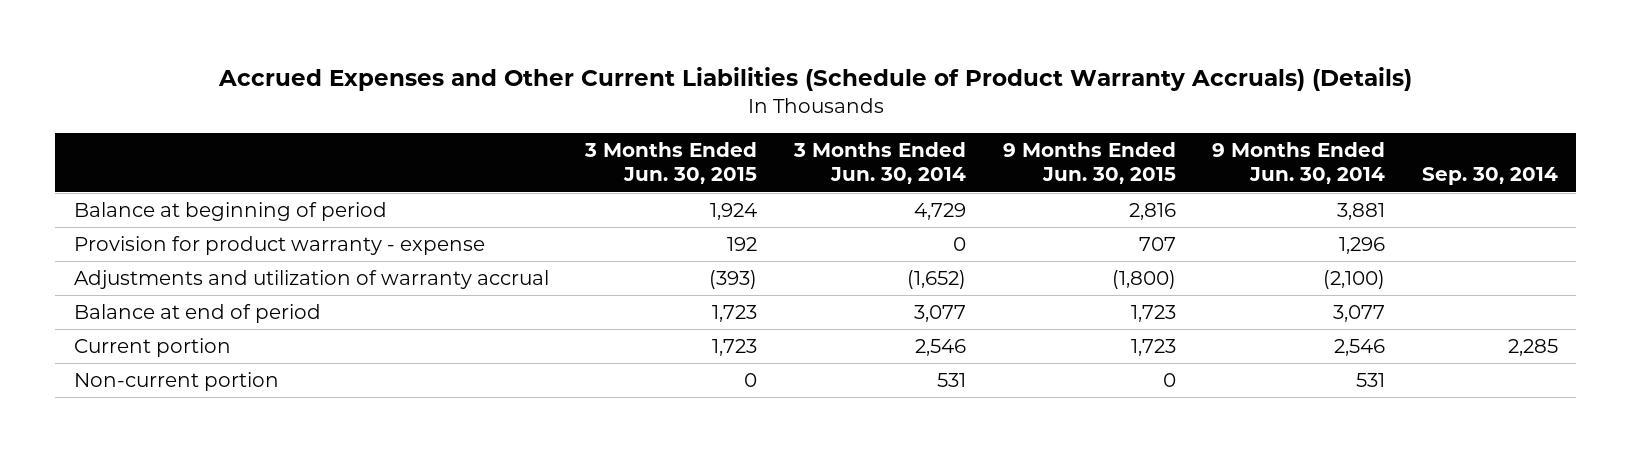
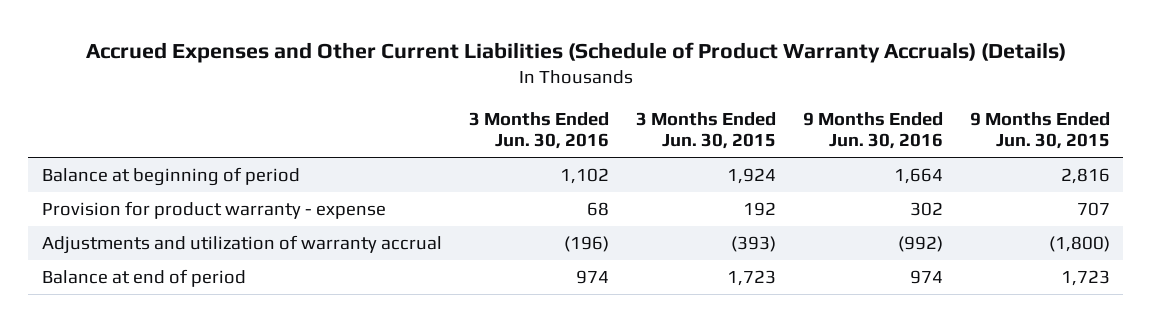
- | 3 Months Ended Jun. 30, 2015 | 3 Months Ended Jun. 30, 2014 | 9 Months Ended Jun. 30, 2015 | 9 Months Ended Jun. 30, 2014 | Sep. 30, 2014
+ | 3 Months Ended Jun. 30, 2016 | 3 Months Ended Jun. 30, 2015 | 9 Months Ended Jun. 30, 2016 | 9 Months Ended Jun. 30, 2015
- Current portion | 1,723 | 2,546 | 1,723 | 2,546 | 2,285
- Non-current portion | 0 | 531 | 0 | 531 |

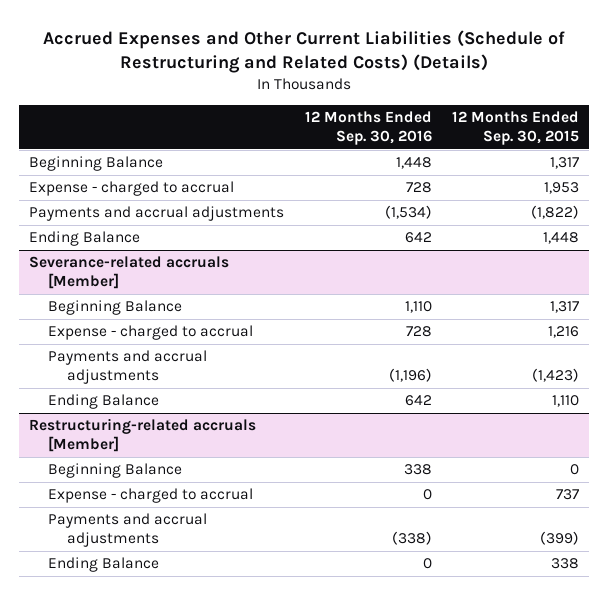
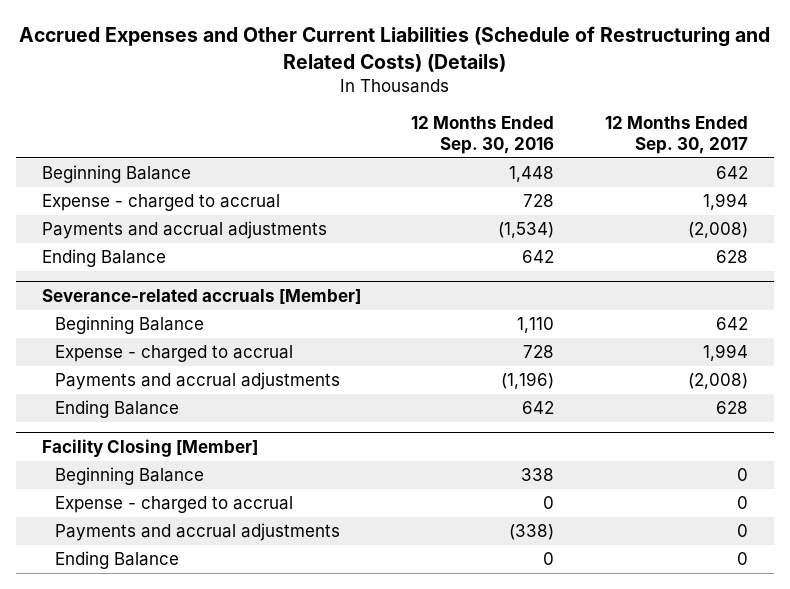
- | 12 Months Ended Sep. 30, 2016 | 12 Months Ended Sep. 30, 2015
+ | 12 Months Ended Sep. 30, 2016 | 12 Months Ended Sep. 30, 2017
- Restructuring-related accruals [Member]
+ Facility Closing [Member]

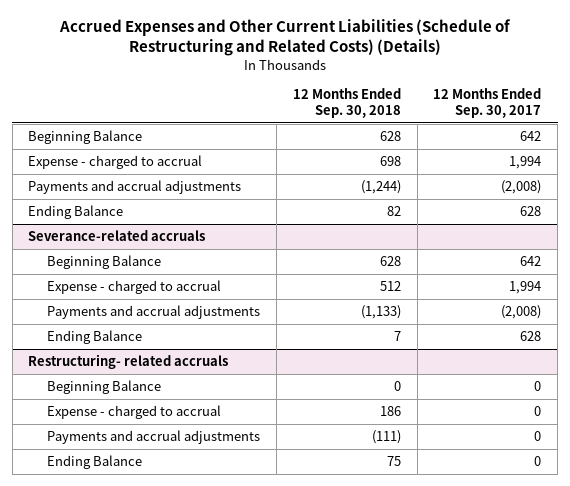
- | 12 Months Ended Sep. 30, 2016 | 12 Months Ended Sep. 30, 2017
+ | 12 Months Ended Sep. 30, 2018 | 12 Months Ended Sep. 30, 2017
- Severance-related accruals [Member]
+ Severance-related accruals
- Facility Closing [Member]
+ Restructuring- related accruals

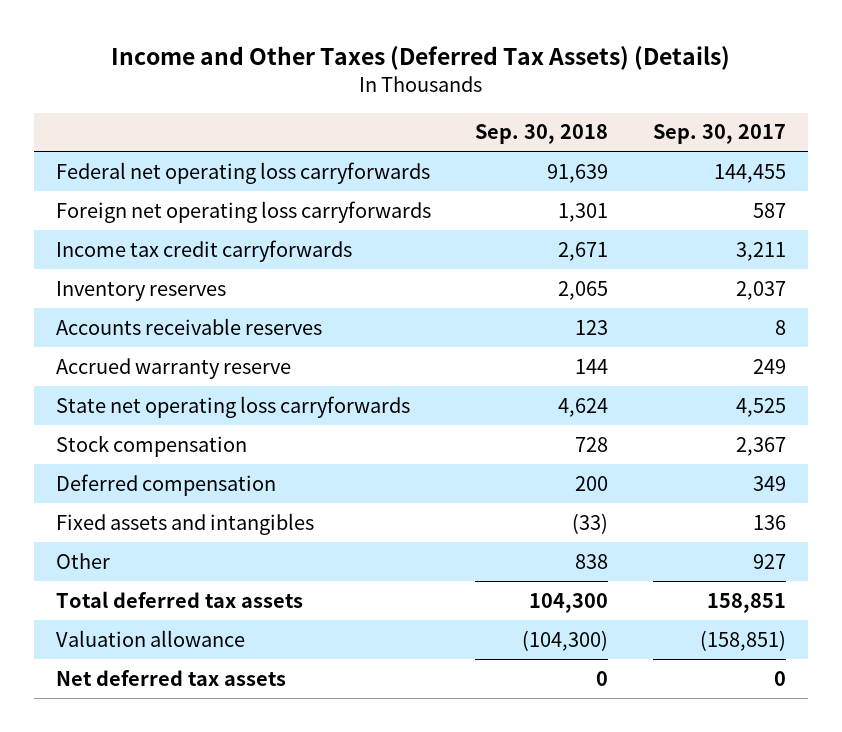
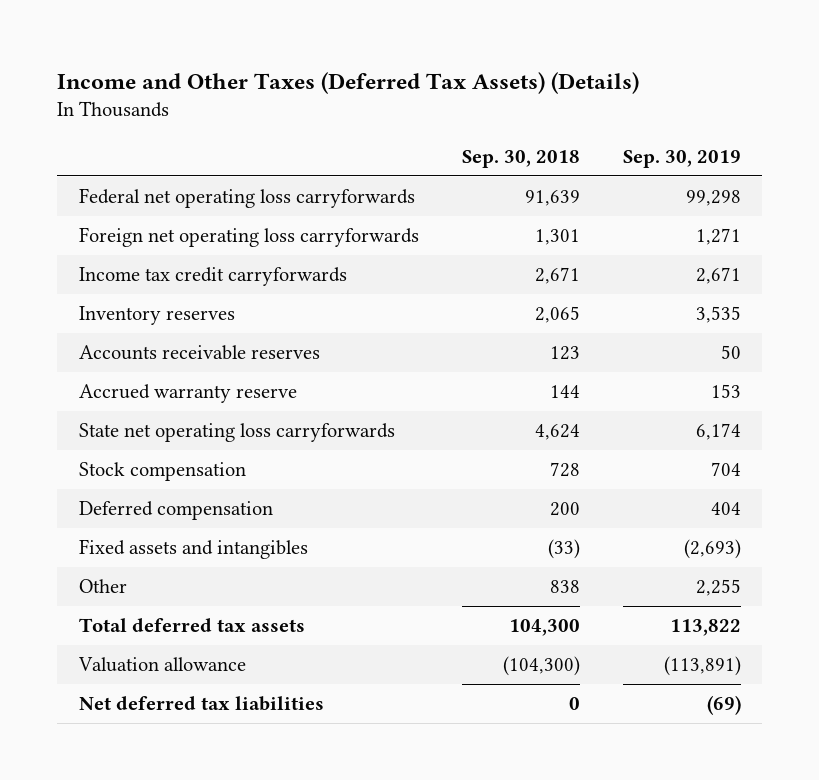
- | Sep. 30, 2018 | Sep. 30, 2017
+ | Sep. 30, 2018 | Sep. 30, 2019
- Net deferred tax assets | 0 | 0
+ Net deferred tax liabilities | 0 | (69)

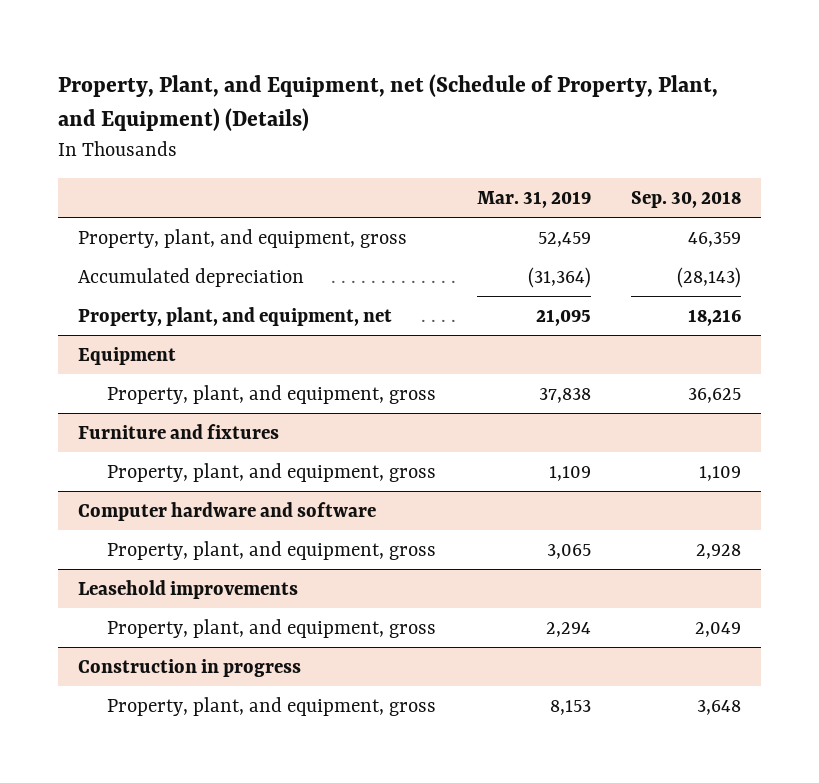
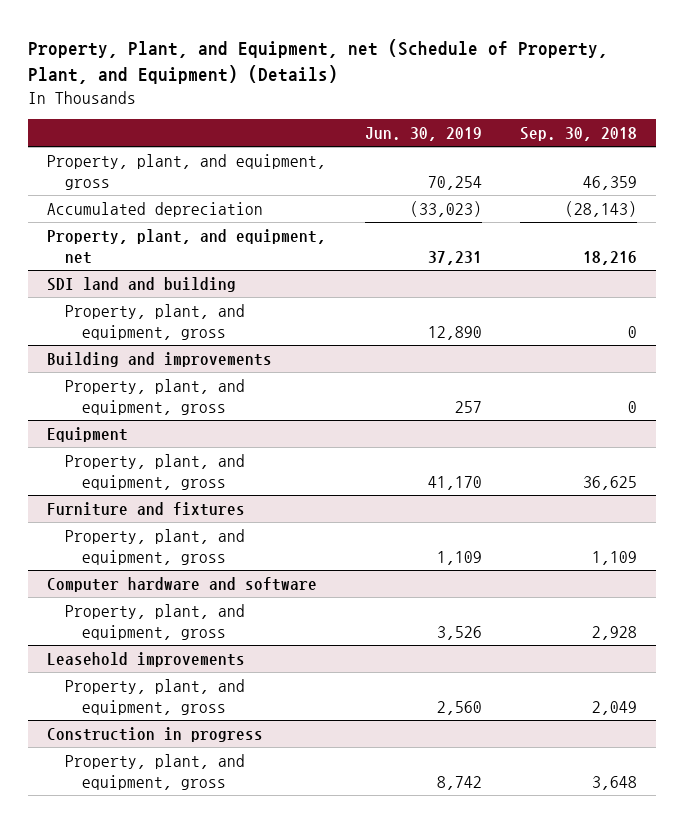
- | Mar. 31, 2019 | Sep. 30, 2018
+ | Jun. 30, 2019 | Sep. 30, 2018
+ SDI land and building
+ Property, plant, and equipment, gross | 12,890 | 0
+ Building and improvements
+ Property, plant, and equipment, gross | 257 | 0

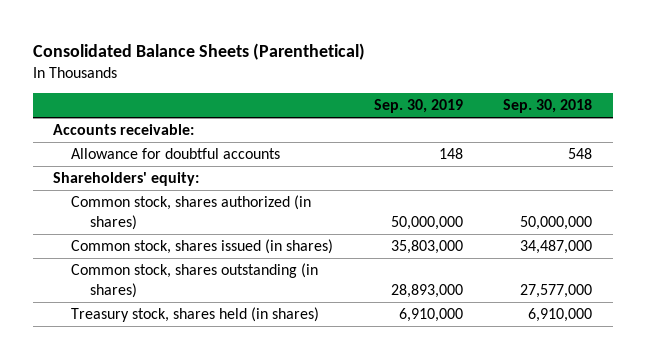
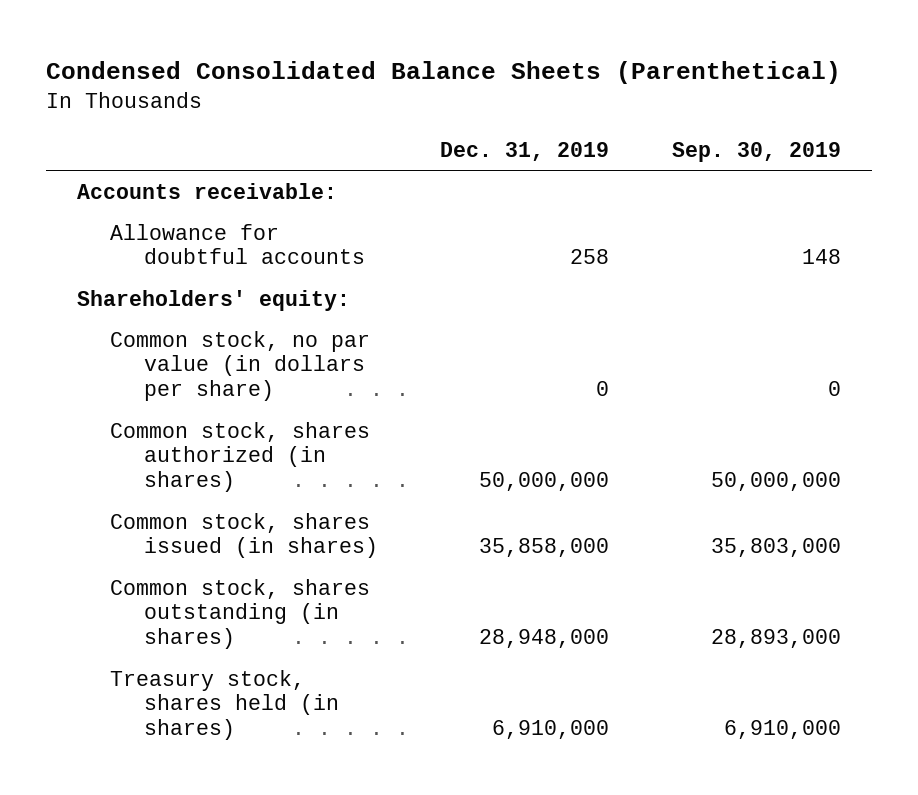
- Consolidated Balance Sheets (Parenthetical)
+ Condensed Consolidated Balance Sheets (Parenthetical)
- | Sep. 30, 2019 | Sep. 30, 2018
+ | Dec. 31, 2019 | Sep. 30, 2019
+ Common stock, no par value (in dollars per share) | 0 | 0

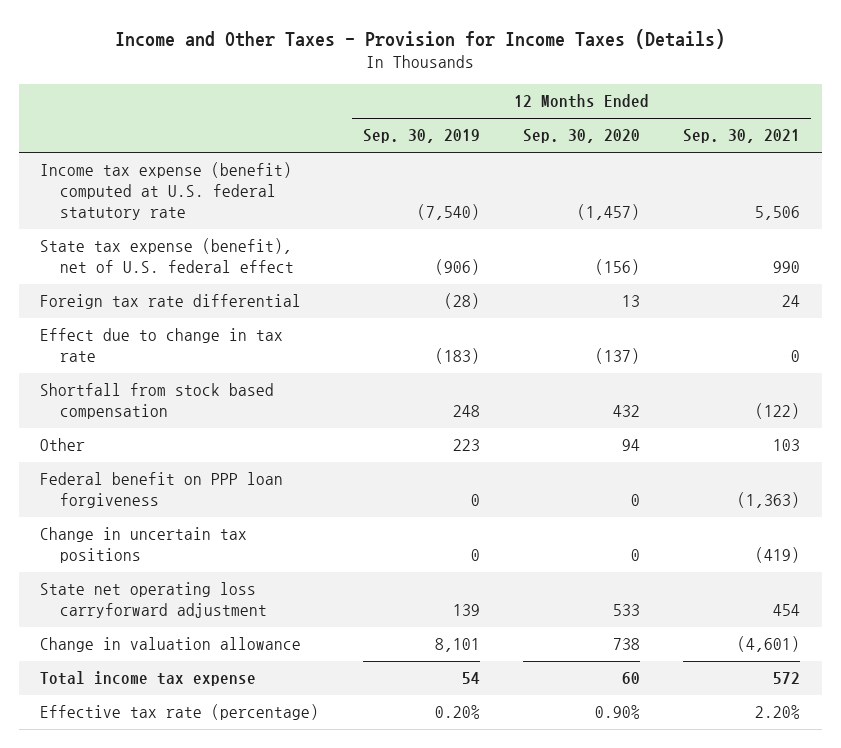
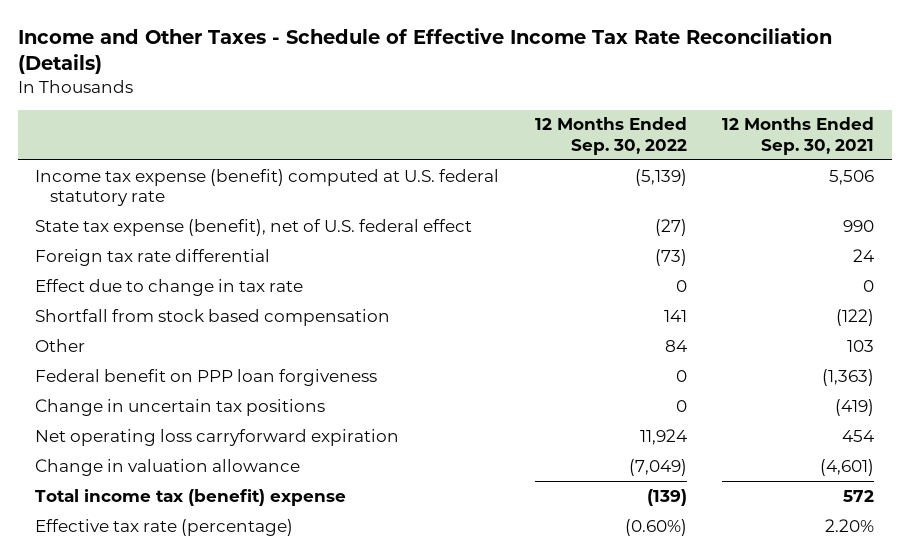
- Income and Other Taxes - Provision for Income Taxes (Details)
+ Income and Other Taxes - Schedule of Effective Income Tax Rate Reconciliation (Details)
- | 12 Months Ended Sep. 30, 2019 | 12 Months Ended Sep. 30, 2020 | 12 Months Ended Sep. 30, 2021
+ | 12 Months Ended Sep. 30, 2022 | 12 Months Ended Sep. 30, 2021
- State net operating loss carryforward adjustment | 139 | 533 | 454
+ Net operating loss carryforward expiration | 11,924 | 454
- Total income tax expense | 54 | 60 | 572
+ Total income tax (benefit) expense | (139) | 572

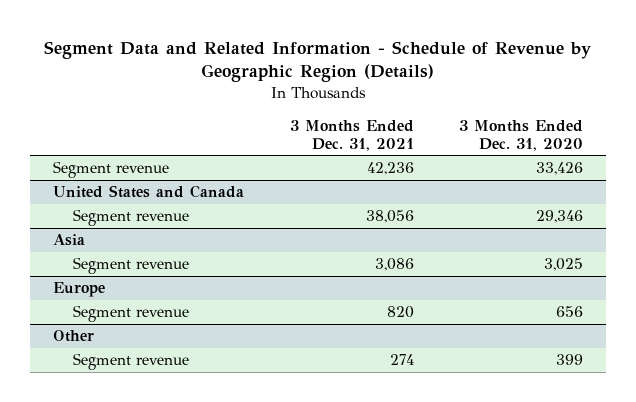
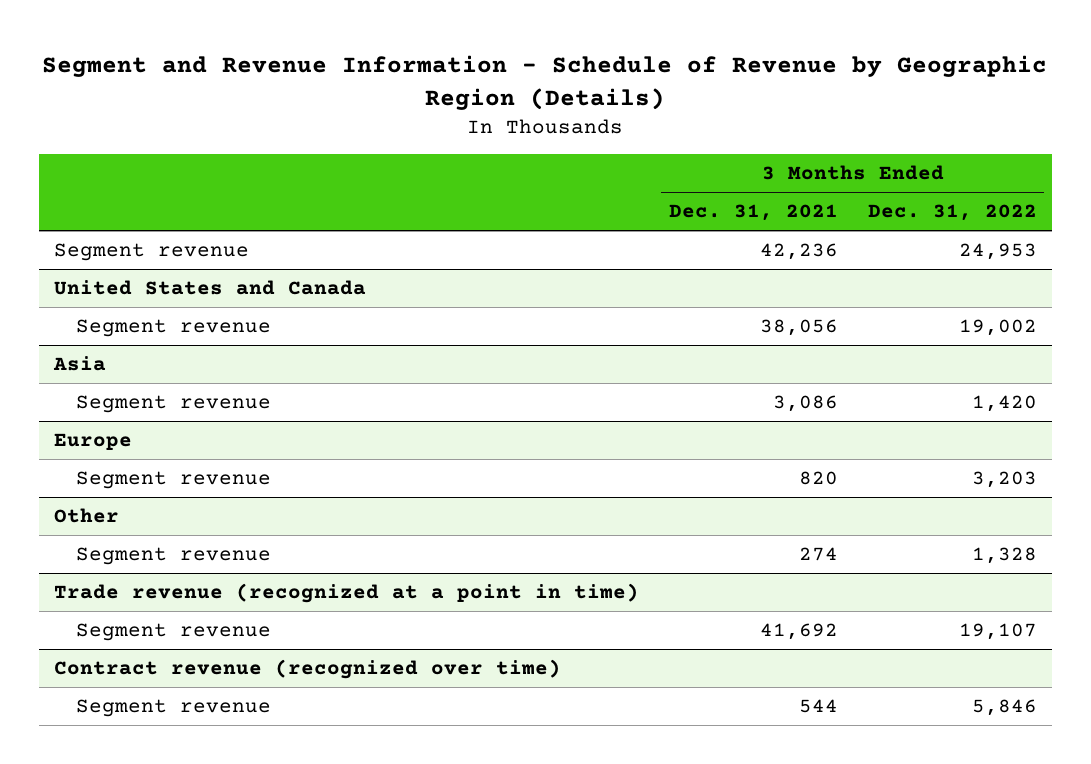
- Segment Data and Related Information - Schedule of Revenue by Geographic Region (Details)
+ Segment and Revenue Information - Schedule of Revenue by Geographic Region (Details)
- | 3 Months Ended Dec. 31, 2021 | 3 Months Ended Dec. 31, 2020
+ | 3 Months Ended Dec. 31, 2021 | 3 Months Ended Dec. 31, 2022
+ Trade revenue (recognized at a point in time)
+ Segment revenue | 41,692 | 19,107
+ Contract revenue (recognized over time)
+ Segment revenue | 544 | 5,846

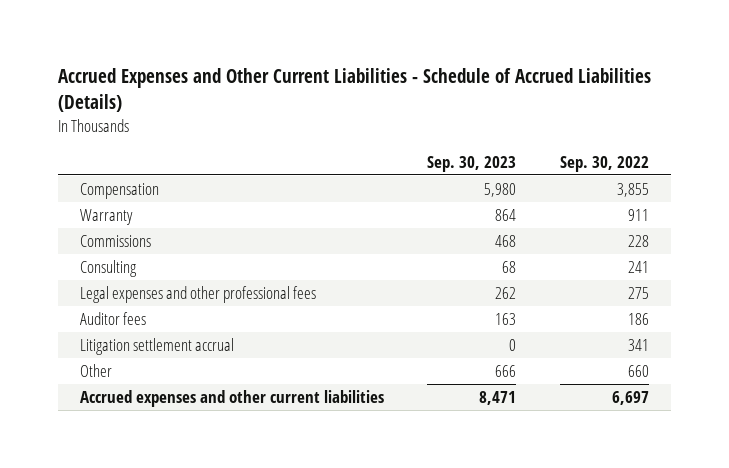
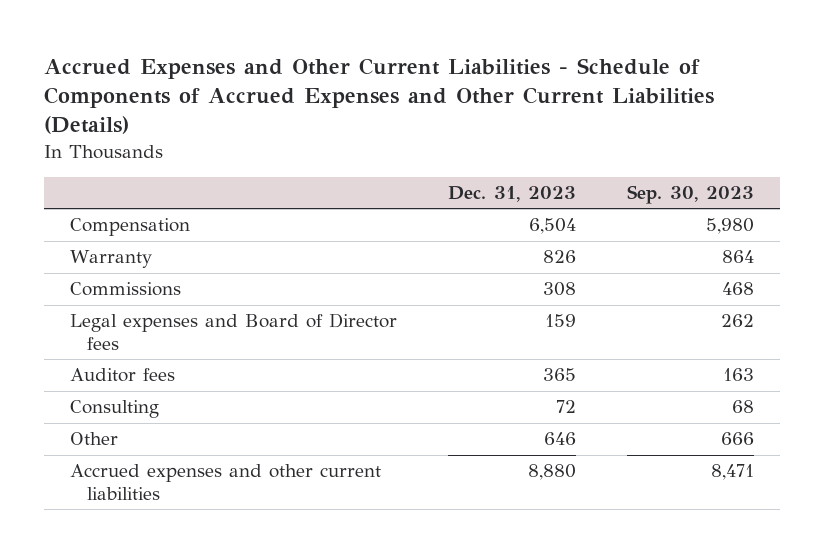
- Accrued Expenses and Other Current Liabilities - Schedule of Accrued Liabilities (Details)
+ Accrued Expenses and Other Current Liabilities - Schedule of Components of Accrued Expenses and Other Current Liabilities (Details)
- | Sep. 30, 2023 | Sep. 30, 2022
+ | Dec. 31, 2023 | Sep. 30, 2023
- Legal expenses and other professional fees | 262 | 275
+ Legal expenses and Board of Director fees | 159 | 262
- Litigation settlement accrual | 0 | 341
moved down: Consulting | 72 | 68

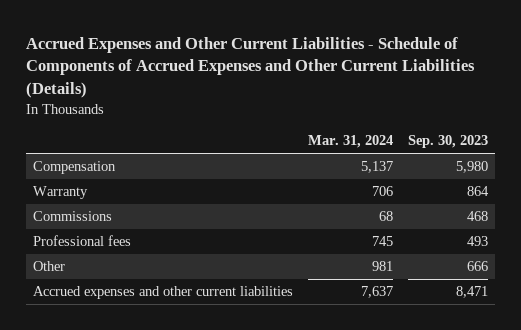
- | Dec. 31, 2023 | Sep. 30, 2023
+ | Mar. 31, 2024 | Sep. 30, 2023
- Legal expenses and Board of Director fees | 159 | 262
- Auditor fees | 365 | 163
- Consulting | 72 | 68
+ Professional fees | 745 | 493

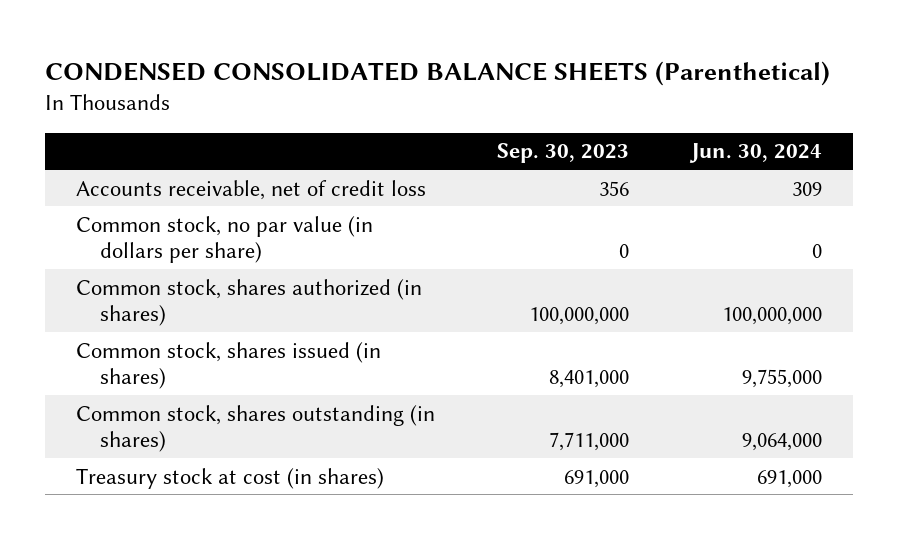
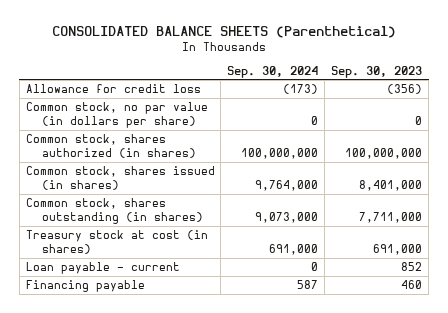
- CONDENSED CONSOLIDATED BALANCE SHEETS (Parenthetical)
+ CONSOLIDATED BALANCE SHEETS (Parenthetical)
- | Sep. 30, 2023 | Jun. 30, 2024
+ | Sep. 30, 2024 | Sep. 30, 2023
- Accounts receivable, net of credit loss | 356 | 309
+ Allowance for credit loss | (173) | (356)
+ Loan payable - current | 0 | 852
+ Financing payable | 587 | 460

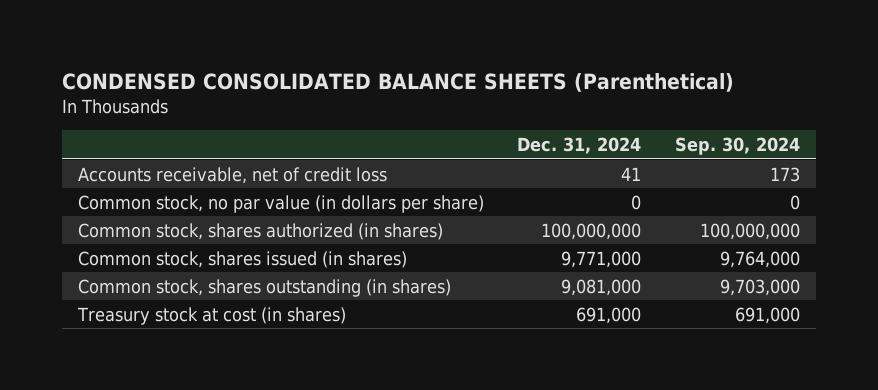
- CONSOLIDATED BALANCE SHEETS (Parenthetical)
+ CONDENSED CONSOLIDATED BALANCE SHEETS (Parenthetical)
- | Sep. 30, 2024 | Sep. 30, 2023
+ | Dec. 31, 2024 | Sep. 30, 2024
- Allowance for credit loss | (173) | (356)
+ Accounts receivable, net of credit loss | 41 | 173
- Common stock, shares outstanding (in shares) | 9,073,000 | 7,711,000
+ Common stock, shares outstanding (in shares) | 9,081,000 | 9,703,000
- Loan payable - current | 0 | 852
- Financing payable | 587 | 460

